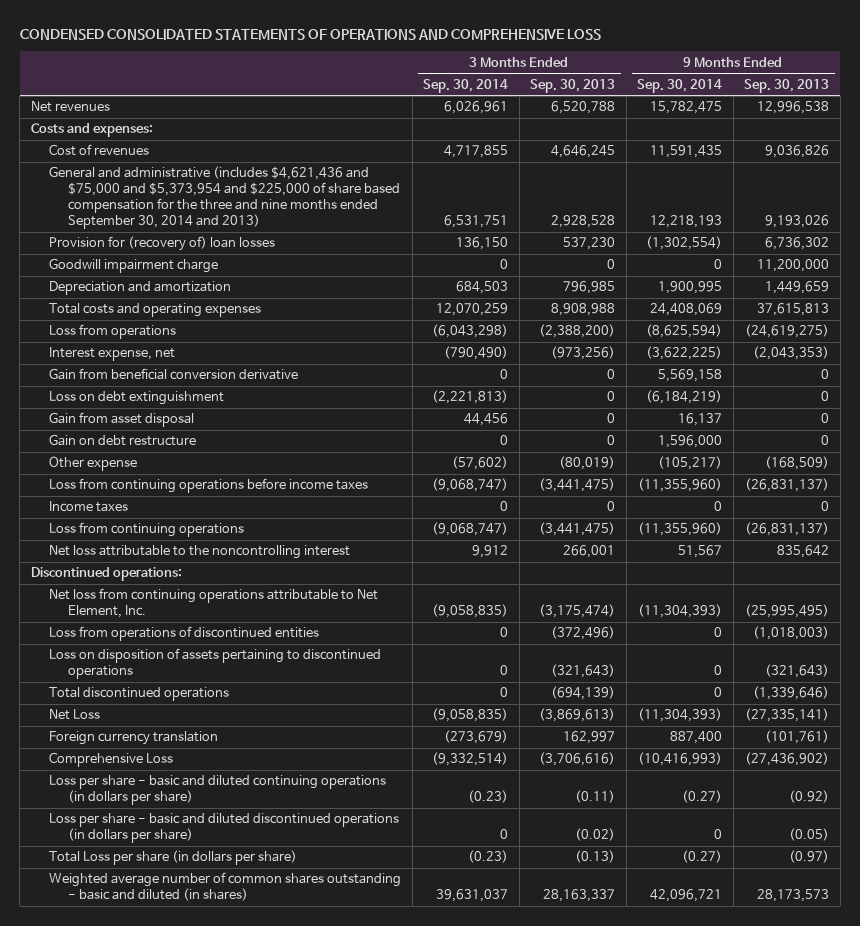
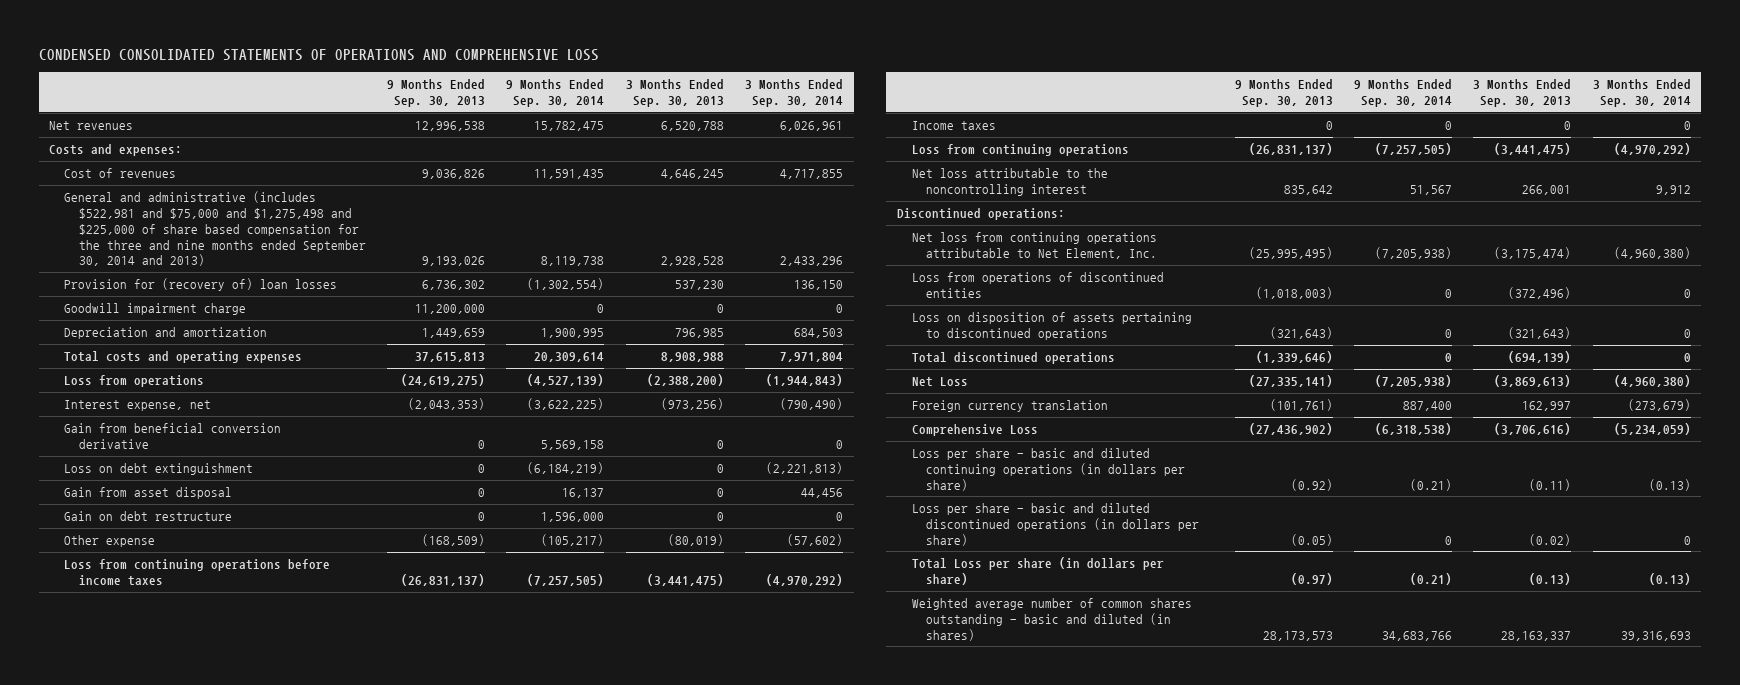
- | 3 Months Ended Sep. 30, 2014 | 3 Months Ended Sep. 30, 2013 | 9 Months Ended Sep. 30, 2014 | 9 Months Ended Sep. 30, 2013
+ | 9 Months Ended Sep. 30, 2013 | 9 Months Ended Sep. 30, 2014 | 3 Months Ended Sep. 30, 2013 | 3 Months Ended Sep. 30, 2014
- General and administrative (includes $4,621,436 and $75,000 and $5,373,954 and $225,000 of share based compensation for the three and nine months ended September 30, 2014 and 2013) | 6,531,751 | 2,928,528 | 12,218,193 | 9,193,026
+ General and administrative (includes $522,981 and $75,000 and $1,275,498 and $225,000 of share based compensation for the three and nine months ended September 30, 2014 and 2013) | 9,193,026 | 8,119,738 | 2,928,528 | 2,433,296
- Total costs and operating expenses | 12,070,259 | 8,908,988 | 24,408,069 | 37,615,813
- Loss from operations | (6,043,298) | (2,388,200) | (8,625,594) | (24,619,275)
+ Total costs and operating expenses | 37,615,813 | 20,309,614 | 8,908,988 | 7,971,804
+ Loss from operations | (24,619,275) | (4,527,139) | (2,388,200) | (1,944,843)
- Loss from continuing operations before income taxes | (9,068,747) | (3,441,475) | (11,355,960) | (26,831,137)
+ Loss from continuing operations before income taxes | (26,831,137) | (7,257,505) | (3,441,475) | (4,970,292)
- Loss from continuing operations | (9,068,747) | (3,441,475) | (11,355,960) | (26,831,137)
+ Loss from continuing operations | (26,831,137) | (7,257,505) | (3,441,475) | (4,970,292)
- Net loss from continuing operations attributable to Net Element, Inc. | (9,058,835) | (3,175,474) | (11,304,393) | (25,995,495)
+ Net loss from continuing operations attributable to Net Element, Inc. | (25,995,495) | (7,205,938) | (3,175,474) | (4,960,380)
- Net Loss | (9,058,835) | (3,869,613) | (11,304,393) | (27,335,141)
+ Net Loss | (27,335,141) | (7,205,938) | (3,869,613) | (4,960,380)
- Comprehensive Loss | (9,332,514) | (3,706,616) | (10,416,993) | (27,436,902)
- Loss per share - basic and diluted continuing operations (in dollars per share) | (0.23) | (0.11) | (0.27) | (0.92)
+ Comprehensive Loss | (27,436,902) | (6,318,538) | (3,706,616) | (5,234,059)
+ Loss per share - basic and diluted continuing operations (in dollars per share) | (0.92) | (0.21) | (0.11) | (0.13)
- Total Loss per share (in dollars per share) | (0.23) | (0.13) | (0.27) | (0.97)
- Weighted average number of common shares outstanding - basic and diluted (in shares) | 39,631,037 | 28,163,337 | 42,096,721 | 28,173,573
+ Total Loss per share (in dollars per share) | (0.97) | (0.21) | (0.13) | (0.13)
+ Weighted average number of common shares outstanding - basic and diluted (in shares) | 28,173,573 | 34,683,766 | 28,163,337 | 39,316,693

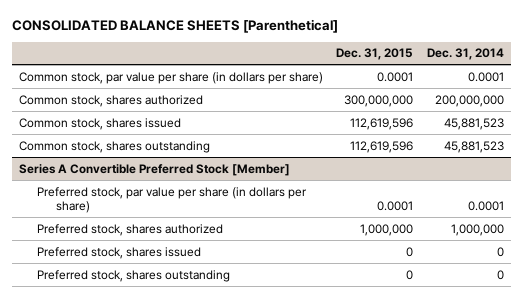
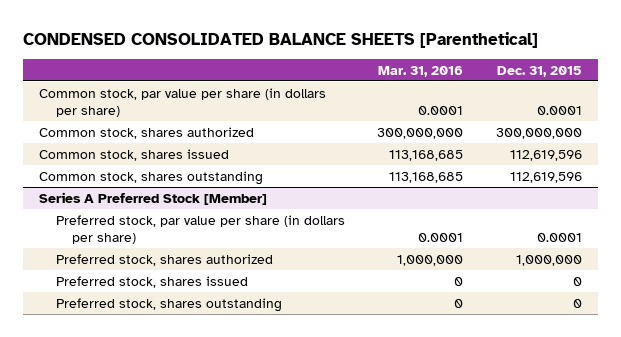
- CONSOLIDATED BALANCE SHEETS [Parenthetical]
+ CONDENSED CONSOLIDATED BALANCE SHEETS [Parenthetical]
- | Dec. 31, 2015 | Dec. 31, 2014
+ | Mar. 31, 2016 | Dec. 31, 2015
- Series A Convertible Preferred Stock [Member]
+ Series A Preferred Stock [Member]

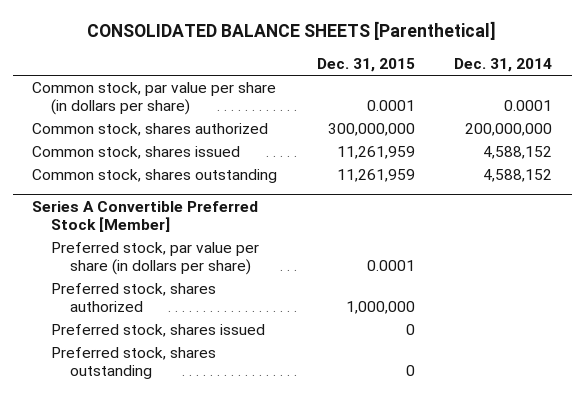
- CONDENSED CONSOLIDATED BALANCE SHEETS [Parenthetical]
+ CONSOLIDATED BALANCE SHEETS [Parenthetical]
- | Mar. 31, 2016 | Dec. 31, 2015
+ | Dec. 31, 2015 | Dec. 31, 2014
- Common stock, shares issued | 113,168,685 | 112,619,596
- Common stock, shares outstanding | 113,168,685 | 112,619,596
- Series A Preferred Stock [Member]
+ Common stock, shares issued | 11,261,959 | 4,588,152
+ Common stock, shares outstanding | 11,261,959 | 4,588,152
+ Series A Convertible Preferred Stock [Member]

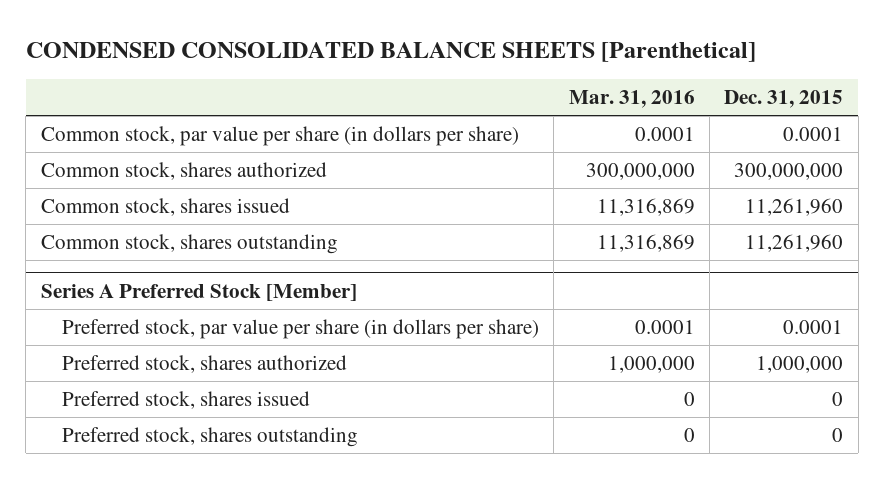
- CONSOLIDATED BALANCE SHEETS [Parenthetical]
+ CONDENSED CONSOLIDATED BALANCE SHEETS [Parenthetical]
- | Dec. 31, 2015 | Dec. 31, 2014
+ | Mar. 31, 2016 | Dec. 31, 2015
- Common stock, shares issued | 11,261,959 | 4,588,152
- Common stock, shares outstanding | 11,261,959 | 4,588,152
- Series A Convertible Preferred Stock [Member]
+ Common stock, shares issued | 11,316,869 | 11,261,960
+ Common stock, shares outstanding | 11,316,869 | 11,261,960
+ Series A Preferred Stock [Member]

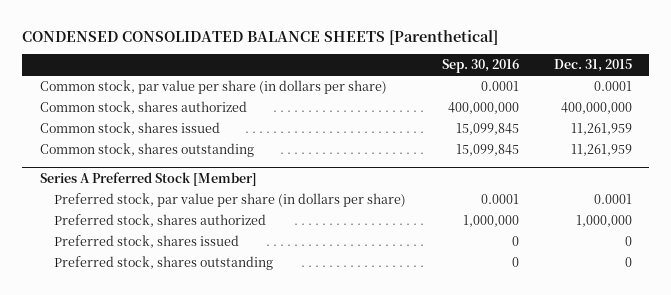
- | Mar. 31, 2016 | Dec. 31, 2015
+ | Sep. 30, 2016 | Dec. 31, 2015
- Common stock, shares authorized | 300,000,000 | 300,000,000
- Common stock, shares issued | 11,316,869 | 11,261,960
- Common stock, shares outstanding | 11,316,869 | 11,261,960
+ Common stock, shares authorized | 400,000,000 | 400,000,000
+ Common stock, shares issued | 15,099,845 | 11,261,959
+ Common stock, shares outstanding | 15,099,845 | 11,261,959

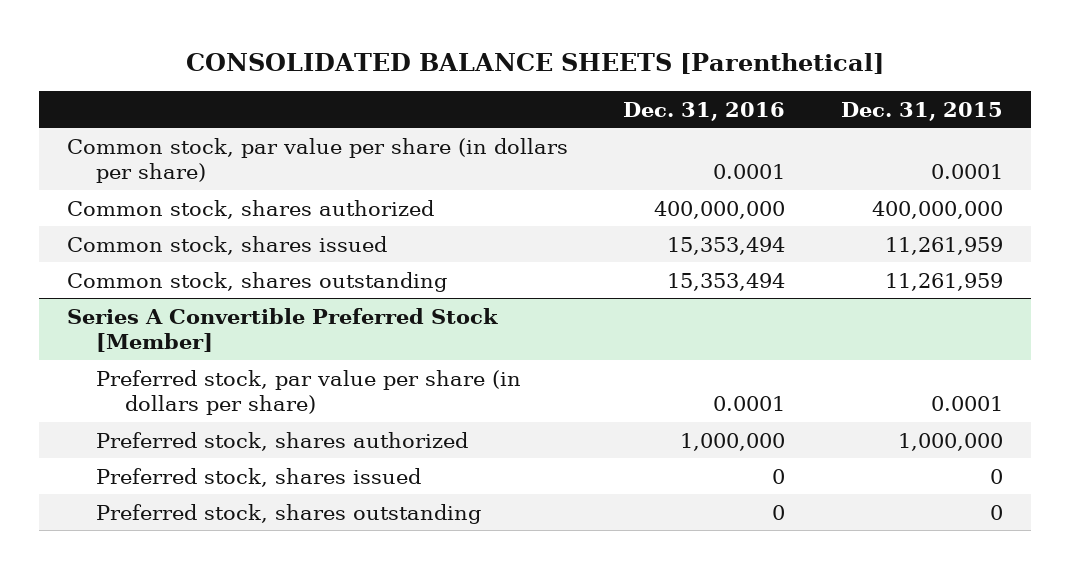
- CONDENSED CONSOLIDATED BALANCE SHEETS [Parenthetical]
+ CONSOLIDATED BALANCE SHEETS [Parenthetical]
- | Sep. 30, 2016 | Dec. 31, 2015
+ | Dec. 31, 2016 | Dec. 31, 2015
- Series A Preferred Stock [Member]
+ Series A Convertible Preferred Stock [Member]

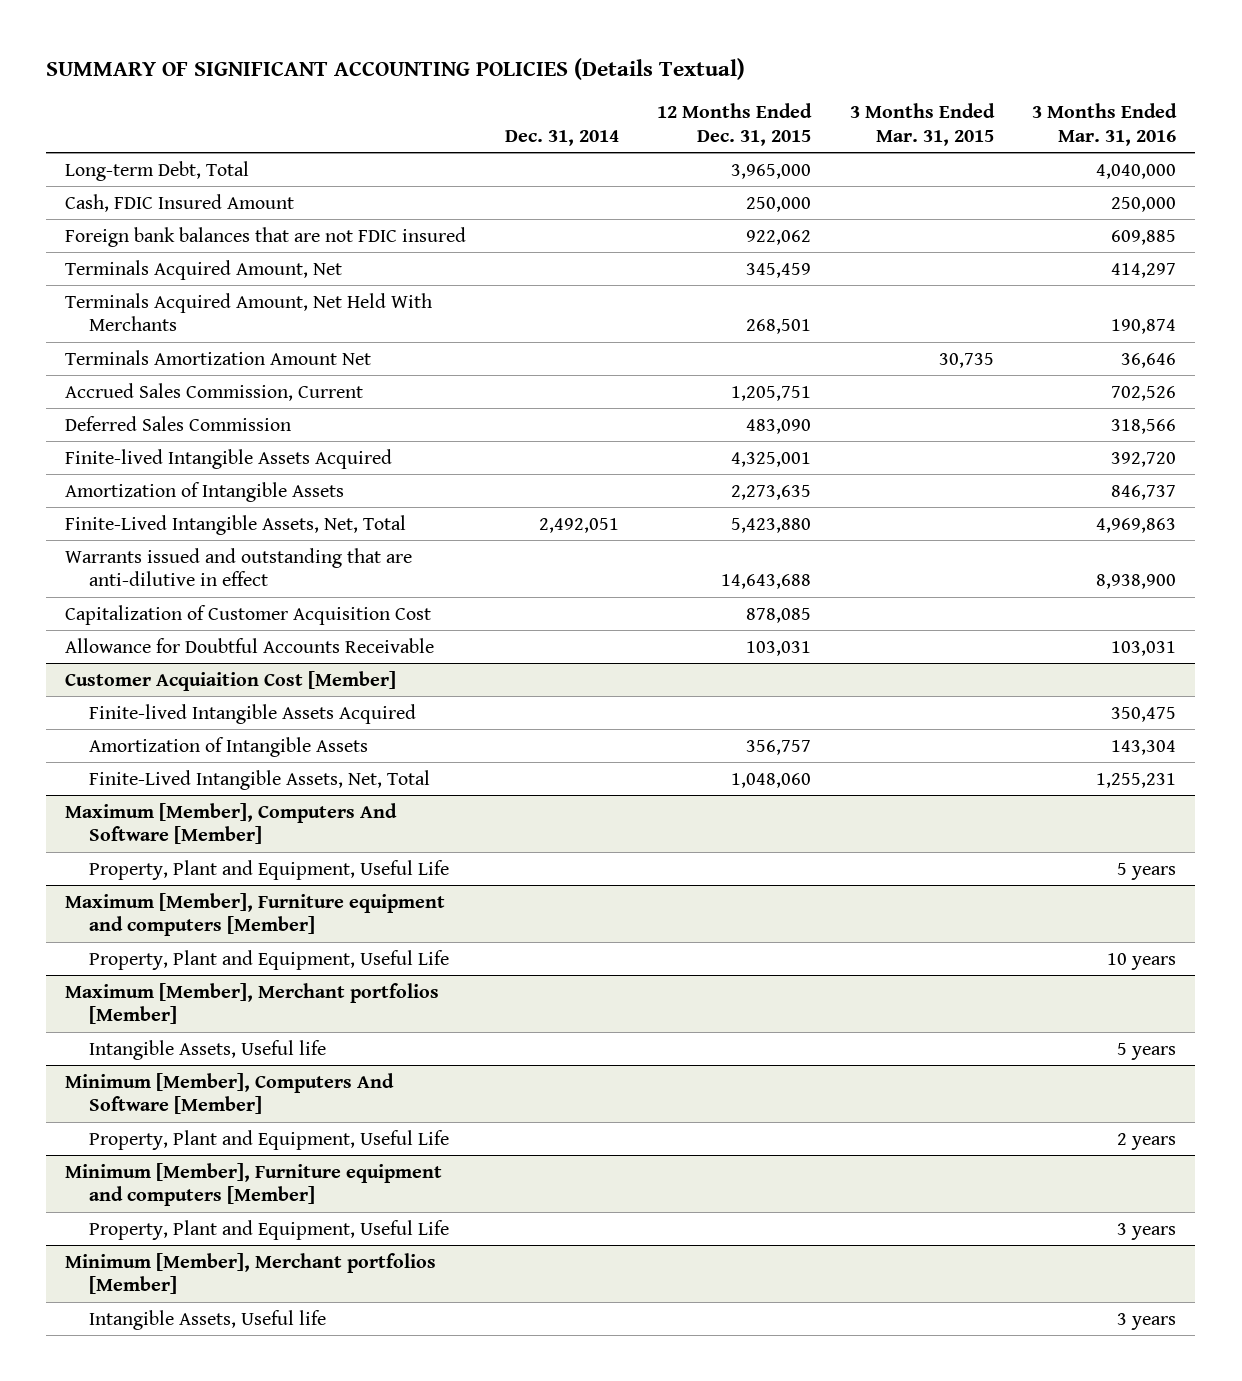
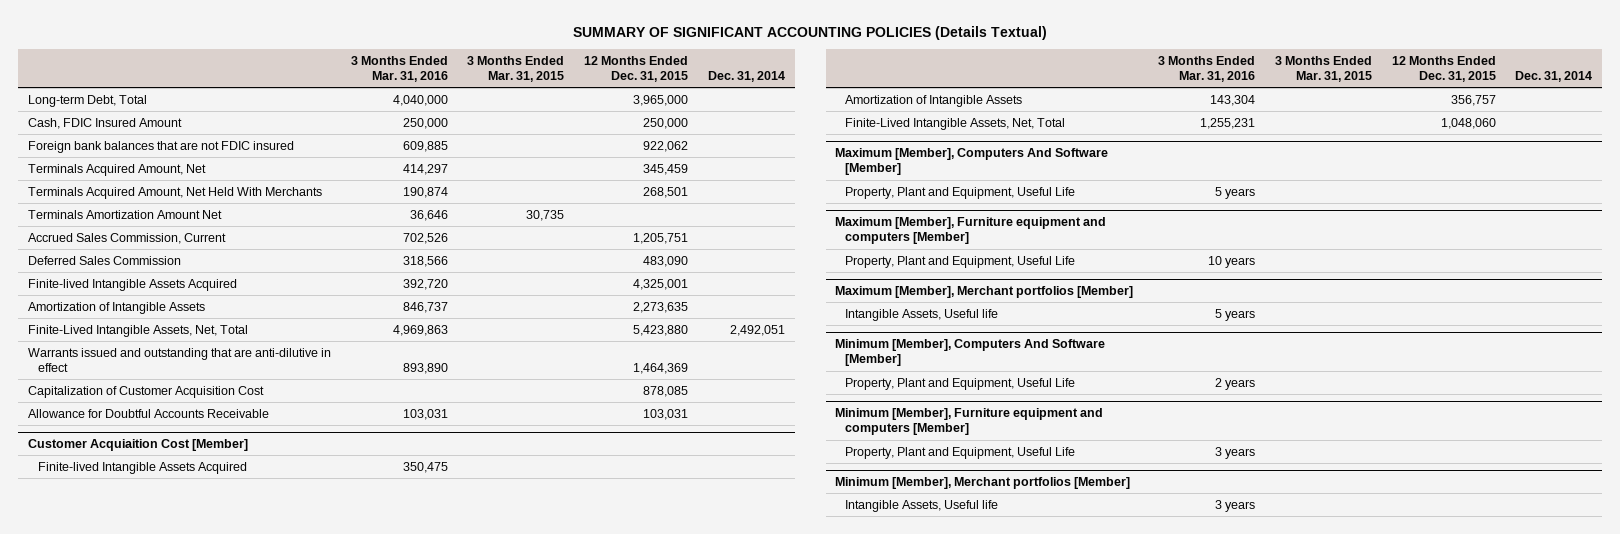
- | Dec. 31, 2014 | 12 Months Ended Dec. 31, 2015 | 3 Months Ended Mar. 31, 2015 | 3 Months Ended Mar. 31, 2016
+ | 3 Months Ended Mar. 31, 2016 | 3 Months Ended Mar. 31, 2015 | 12 Months Ended Dec. 31, 2015 | Dec. 31, 2014
- Warrants issued and outstanding that are anti-dilutive in effect | | 14,643,688 | | 8,938,900
+ Warrants issued and outstanding that are anti-dilutive in effect | 893,890 | | 1,464,369 |

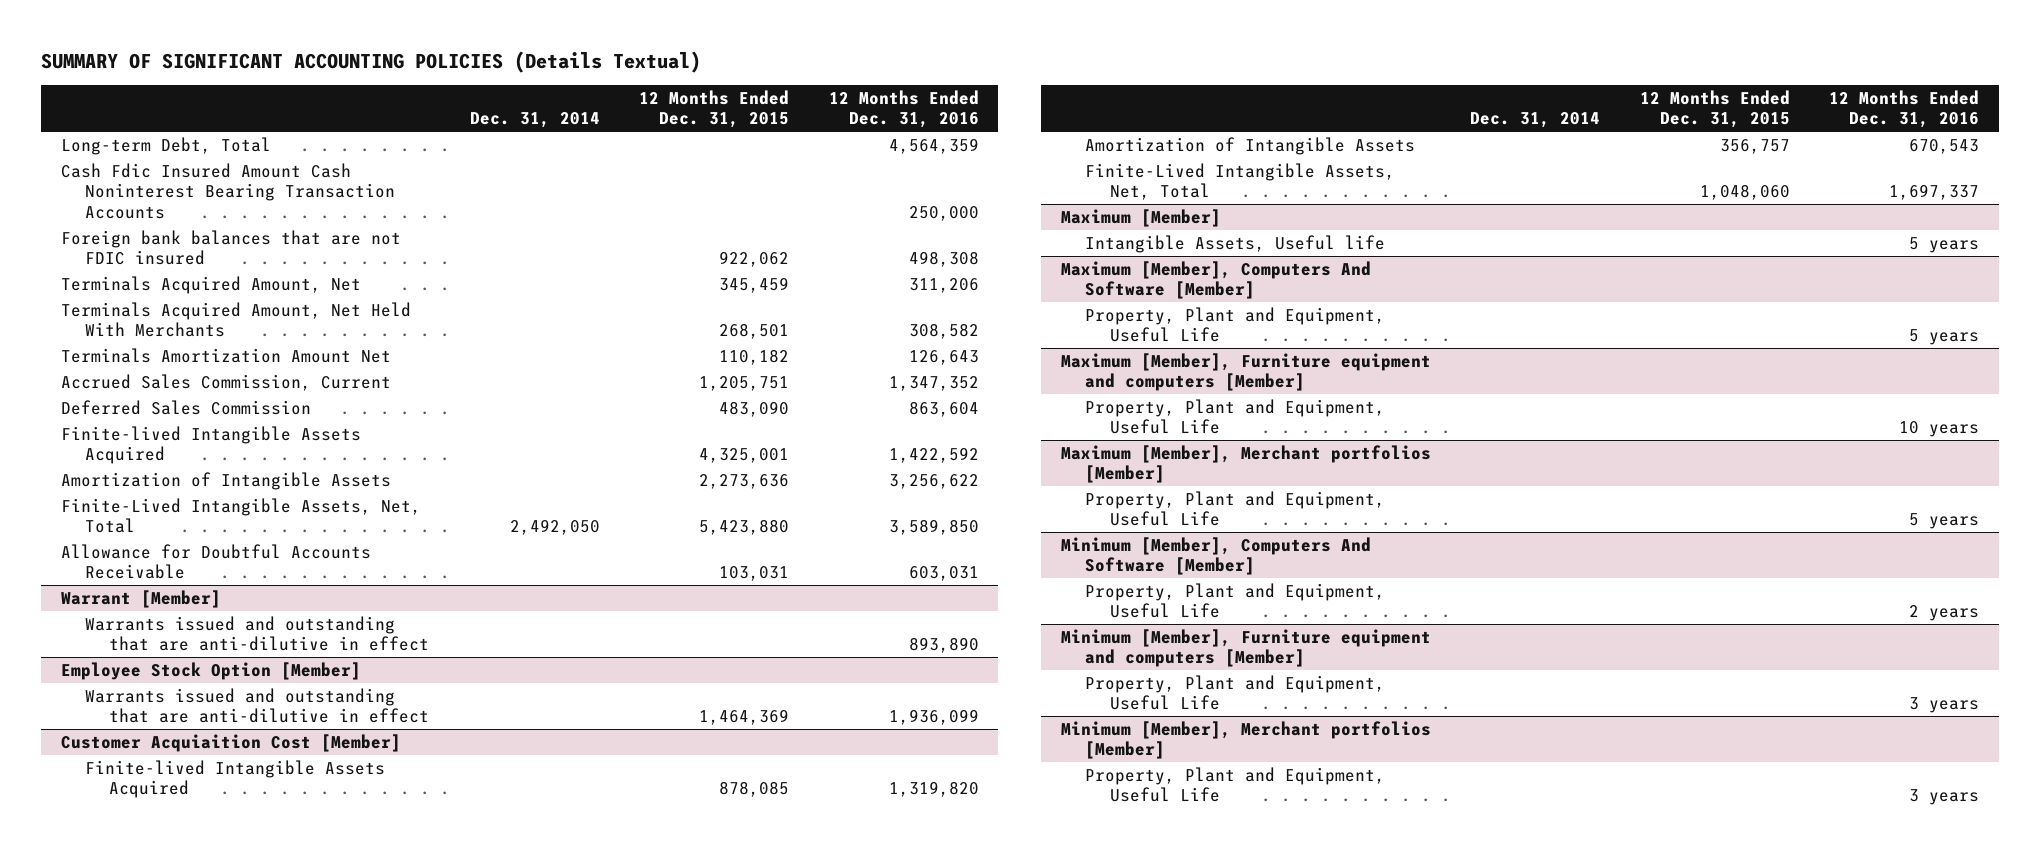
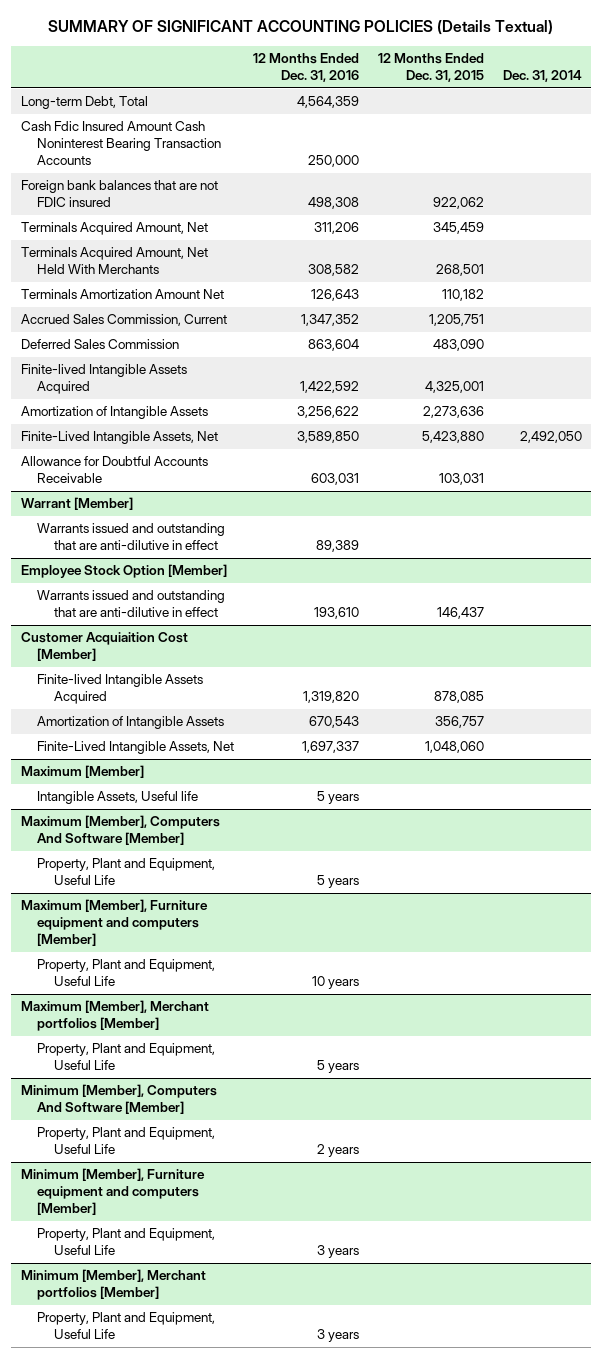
- | Dec. 31, 2014 | 12 Months Ended Dec. 31, 2015 | 12 Months Ended Dec. 31, 2016
+ | 12 Months Ended Dec. 31, 2016 | 12 Months Ended Dec. 31, 2015 | Dec. 31, 2014
- Finite-Lived Intangible Assets, Net, Total | 2,492,050 | 5,423,880 | 3,589,850
+ Finite-Lived Intangible Assets, Net | 3,589,850 | 5,423,880 | 2,492,050
@ Warrant [Member]
- Warrants issued and outstanding that are anti-dilutive in effect | | | 893,890
+ Warrants issued and outstanding that are anti-dilutive in effect | 89,389 | |
@ Employee Stock Option [Member]
- Warrants issued and outstanding that are anti-dilutive in effect | | 1,464,369 | 1,936,099
+ Warrants issued and outstanding that are anti-dilutive in effect | 193,610 | 146,437 |
@ Customer Acquiaition Cost [Member]
- Finite-Lived Intangible Assets, Net, Total | | 1,048,060 | 1,697,337
+ Finite-Lived Intangible Assets, Net | 1,697,337 | 1,048,060 |

